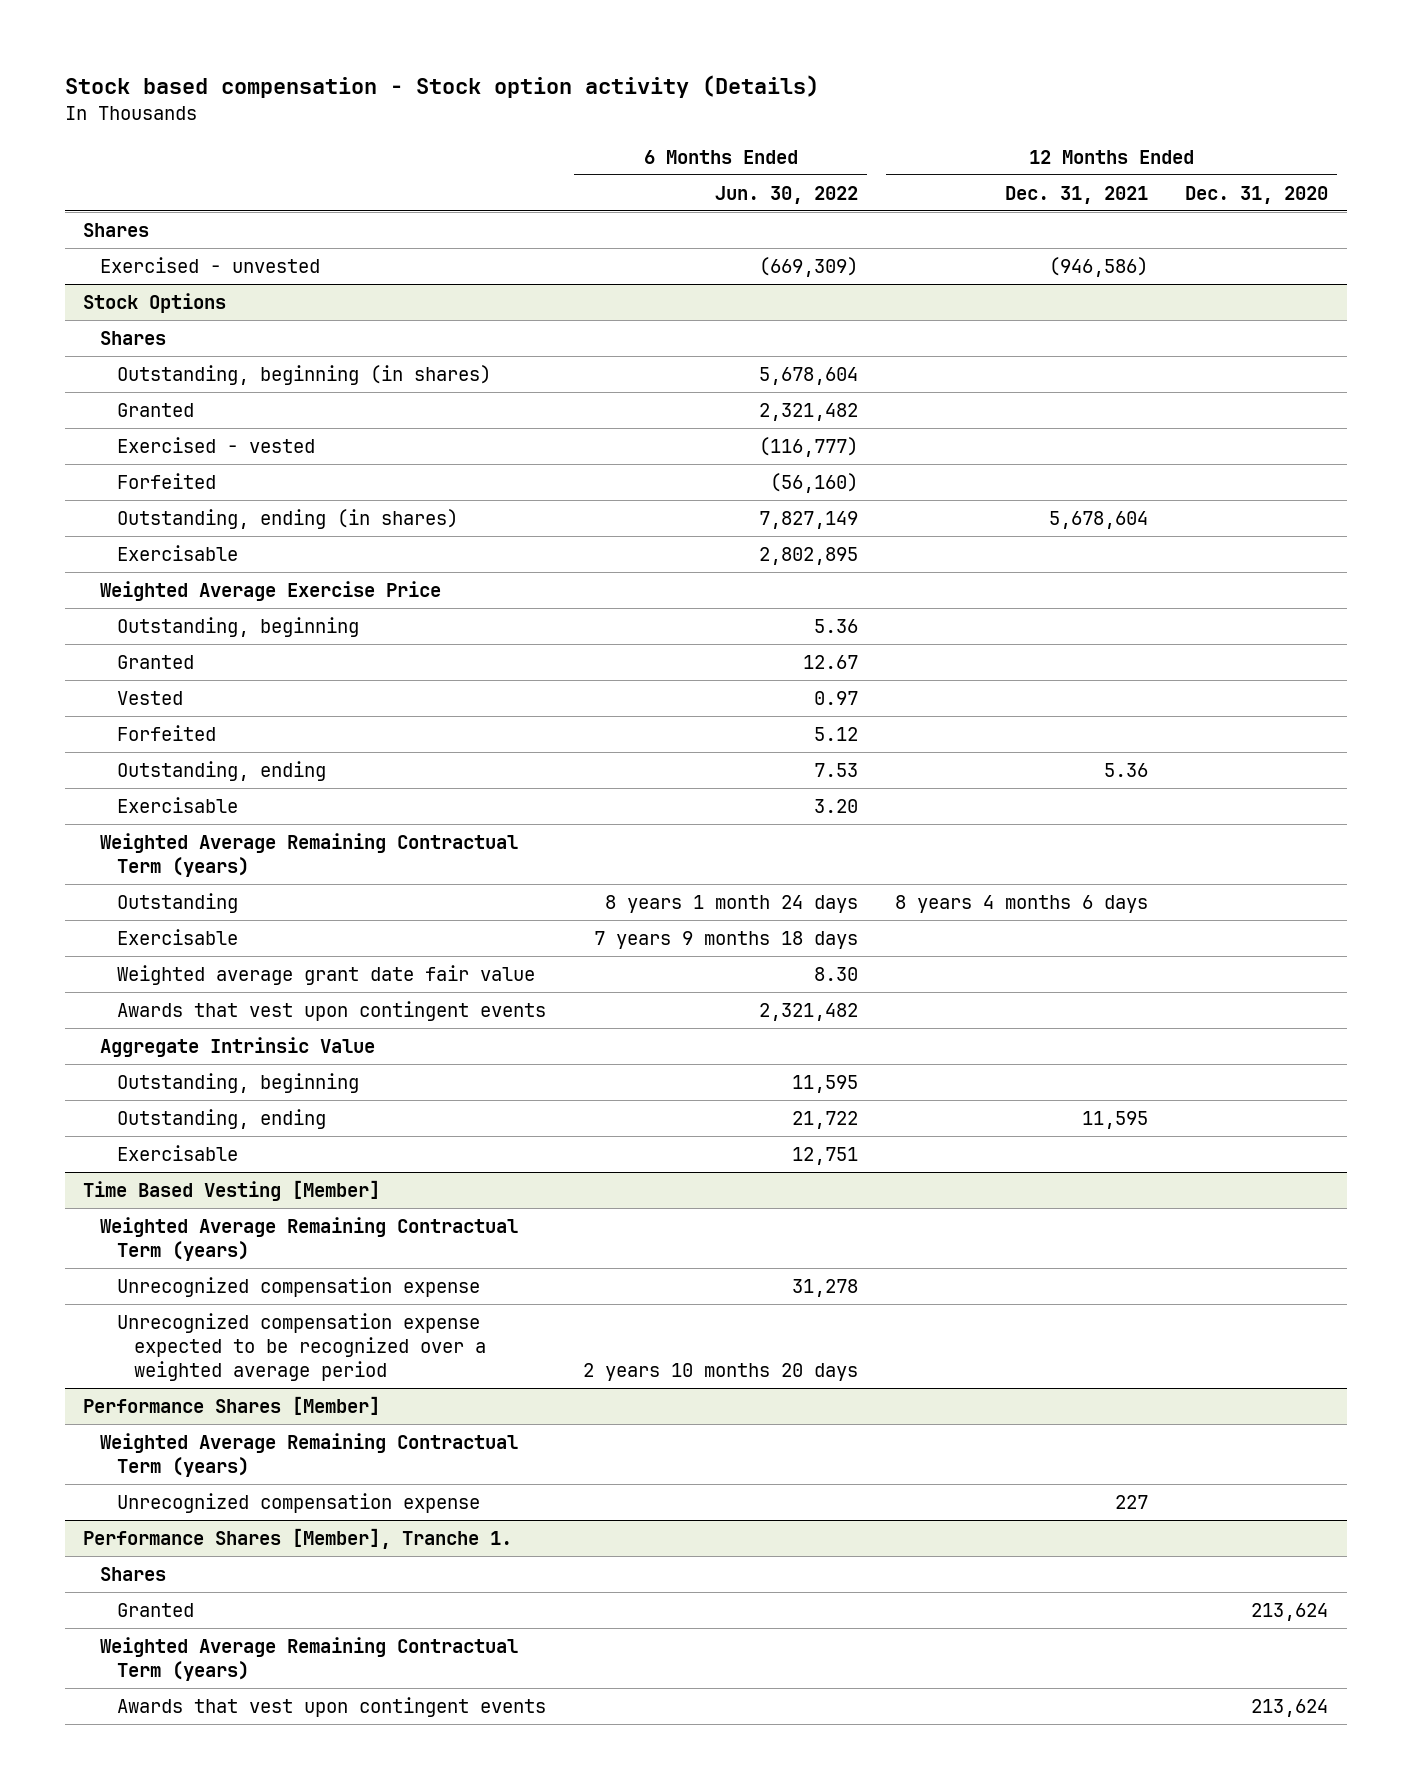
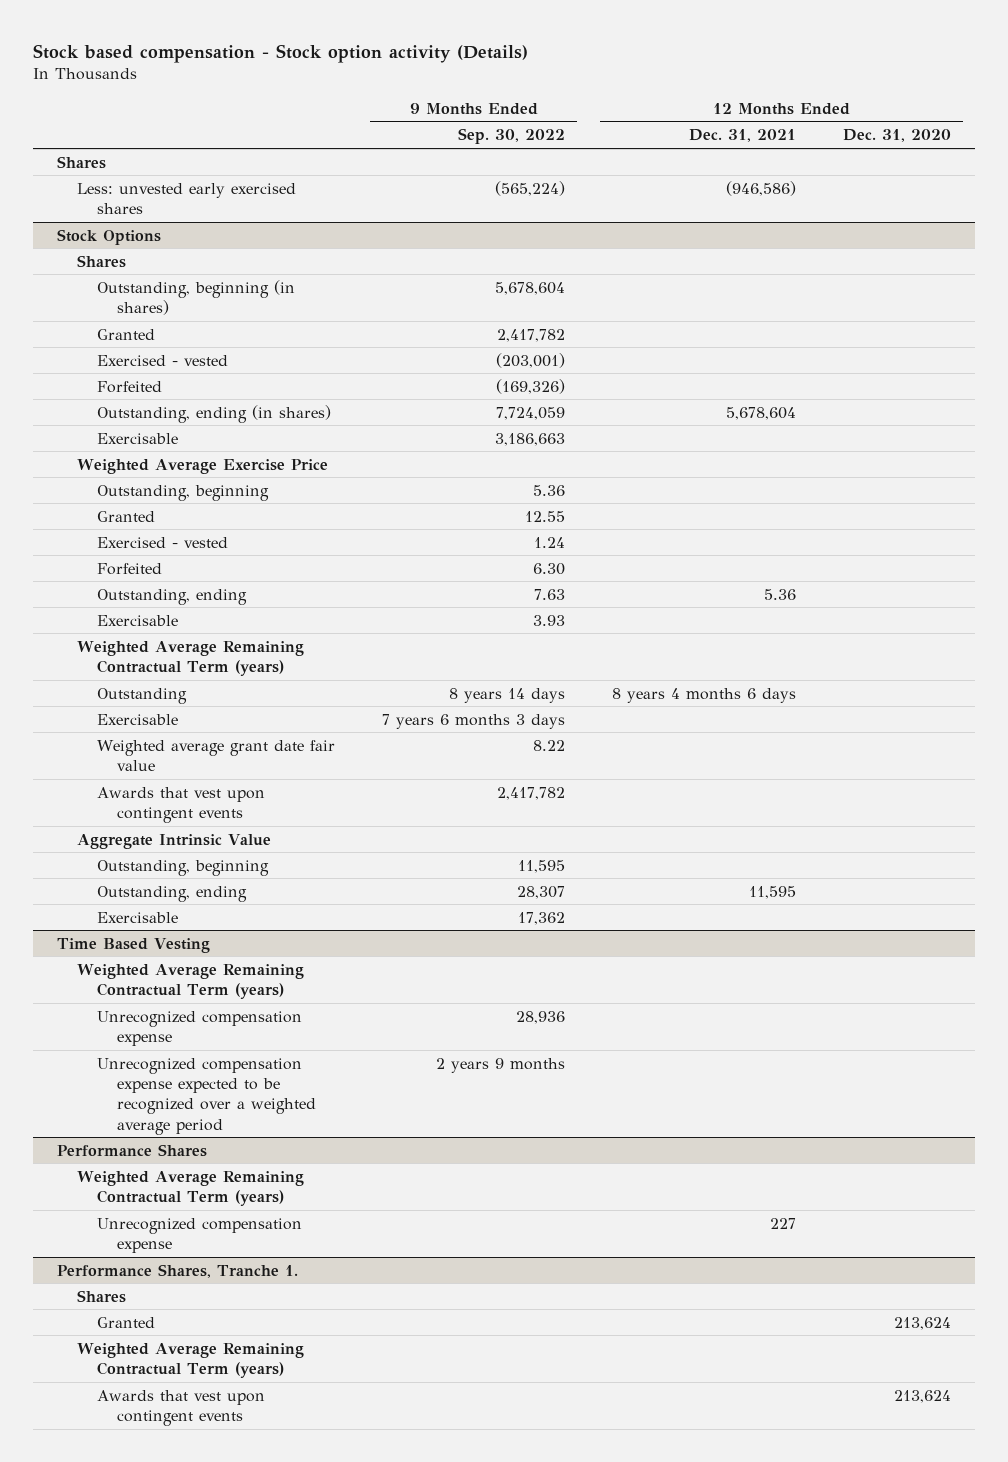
- | 6 Months Ended Jun. 30, 2022 | 12 Months Ended Dec. 31, 2021 | 12 Months Ended Dec. 31, 2020
+ | 9 Months Ended Sep. 30, 2022 | 12 Months Ended Dec. 31, 2021 | 12 Months Ended Dec. 31, 2020
- Exercised - unvested | (669,309) | (946,586) |
+ Less: unvested early exercised shares | (565,224) | (946,586) |
@ Stock Options
- Vested | 0.97 | |
+ Exercised - vested | 1.24 | |
- Time Based Vesting [Member]
+ Time Based Vesting
- Performance Shares [Member]
+ Performance Shares
- Performance Shares [Member], Tranche 1.
+ Performance Shares, Tranche 1.

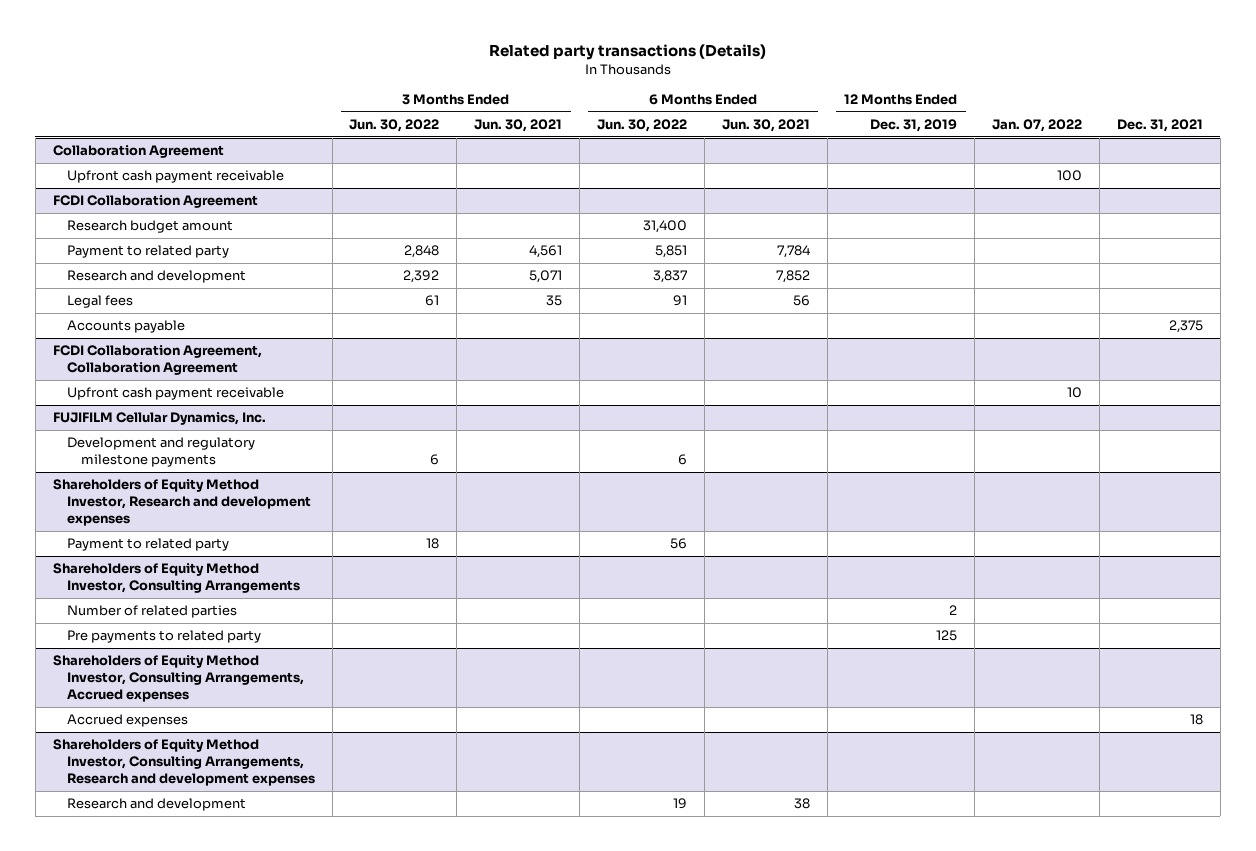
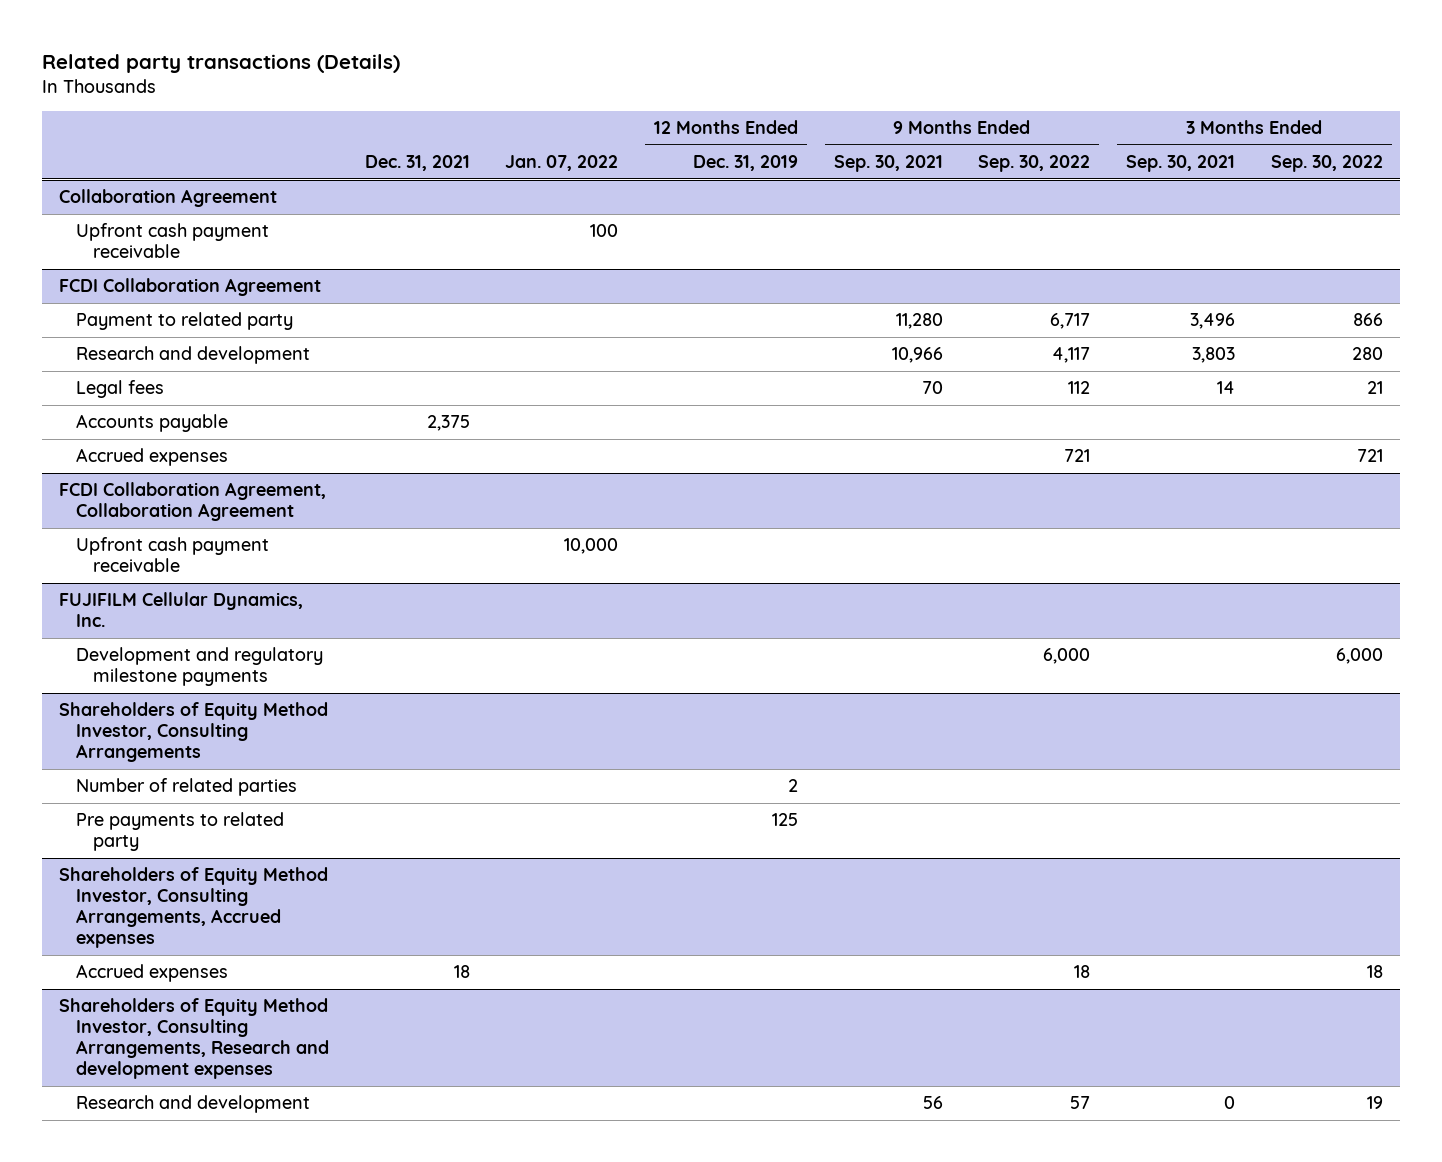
- | 3 Months Ended Jun. 30, 2022 | 3 Months Ended Jun. 30, 2021 | 6 Months Ended Jun. 30, 2022 | 6 Months Ended Jun. 30, 2021 | 12 Months Ended Dec. 31, 2019 | Jan. 07, 2022 | Dec. 31, 2021
+ | Dec. 31, 2021 | Jan. 07, 2022 | 12 Months Ended Dec. 31, 2019 | 9 Months Ended Sep. 30, 2021 | 9 Months Ended Sep. 30, 2022 | 3 Months Ended Sep. 30, 2021 | 3 Months Ended Sep. 30, 2022
@ FCDI Collaboration Agreement
- Research budget amount | | | 31,400 | | | |
+ Accrued expenses | | | | | 721 | | 721
@ FCDI Collaboration Agreement, Collaboration Agreement
- Upfront cash payment receivable | | | | | | 10 |
+ Upfront cash payment receivable | | 10,000 | | | | |
- Shareholders of Equity Method Investor, Research and development expenses
- Payment to related party | 18 | | 56 | | | |

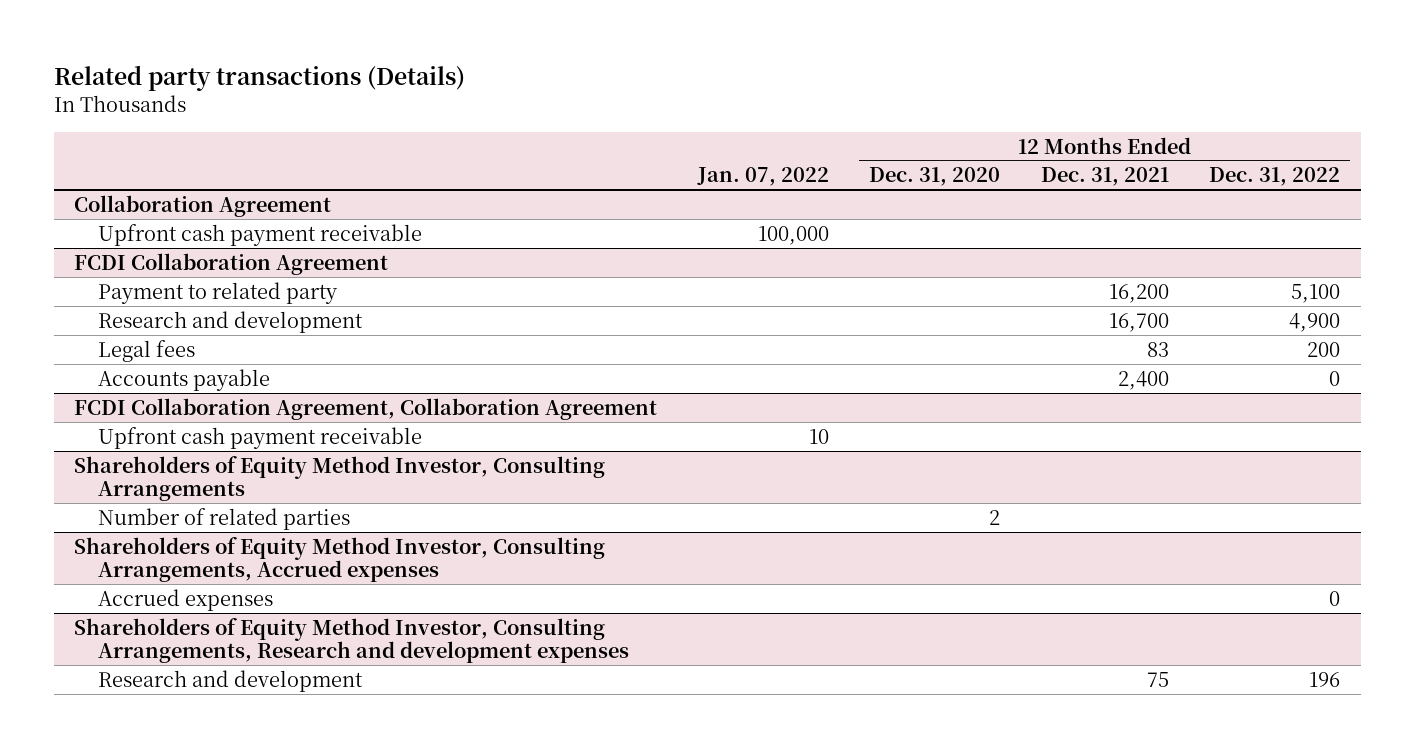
- | Dec. 31, 2021 | Jan. 07, 2022 | 12 Months Ended Dec. 31, 2019 | 9 Months Ended Sep. 30, 2021 | 9 Months Ended Sep. 30, 2022 | 3 Months Ended Sep. 30, 2021 | 3 Months Ended Sep. 30, 2022
+ | Jan. 07, 2022 | 12 Months Ended Dec. 31, 2020 | 12 Months Ended Dec. 31, 2021 | 12 Months Ended Dec. 31, 2022
@ Collaboration Agreement
- Upfront cash payment receivable | | 100 | | | | |
+ Upfront cash payment receivable | 100,000 | | |
@ FCDI Collaboration Agreement
- Accrued expenses | | | | | 721 | | 721
@ FCDI Collaboration Agreement, Collaboration Agreement
- Upfront cash payment receivable | | 10,000 | | | | |
- FUJIFILM Cellular Dynamics, Inc.
- Development and regulatory milestone payments | | | | | 6,000 | | 6,000
@ FCDI Collaboration Agreement, Collaboration Agreement
+ Upfront cash payment receivable | 10 | | |
@ Shareholders of Equity Method Investor, Consulting Arrangements
- Pre payments to related party | | | 125 | | | |

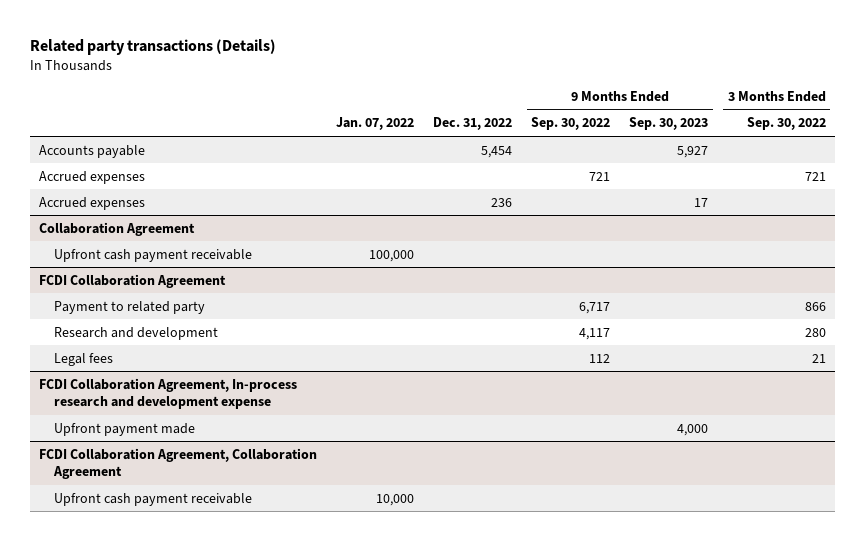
- | Jan. 07, 2022 | 12 Months Ended Dec. 31, 2020 | 12 Months Ended Dec. 31, 2021 | 12 Months Ended Dec. 31, 2022
+ | Jan. 07, 2022 | Dec. 31, 2022 | 9 Months Ended Sep. 30, 2022 | 9 Months Ended Sep. 30, 2023 | 3 Months Ended Sep. 30, 2022
+ Accounts payable | | 5,454 | | 5,927 |
+ Accrued expenses | | | 721 | | 721
+ Accrued expenses | | 236 | | 17 |
@ FCDI Collaboration Agreement
- Accounts payable | | | 2,400 | 0
+ FCDI Collaboration Agreement, In-process research and development expense
+ Upfront payment made | | | | 4,000 |
@ FCDI Collaboration Agreement, Collaboration Agreement
- Upfront cash payment receivable | 10 | | |
- Shareholders of Equity Method Investor, Consulting Arrangements
- Number of related parties | | 2 | |
- Shareholders of Equity Method Investor, Consulting Arrangements, Accrued expenses
- Accrued expenses | | | | 0
- Shareholders of Equity Method Investor, Consulting Arrangements, Research and development expenses
- Research and development | | | 75 | 196
@ FCDI Collaboration Agreement, Collaboration Agreement
+ Upfront cash payment receivable | 10,000 | | | |

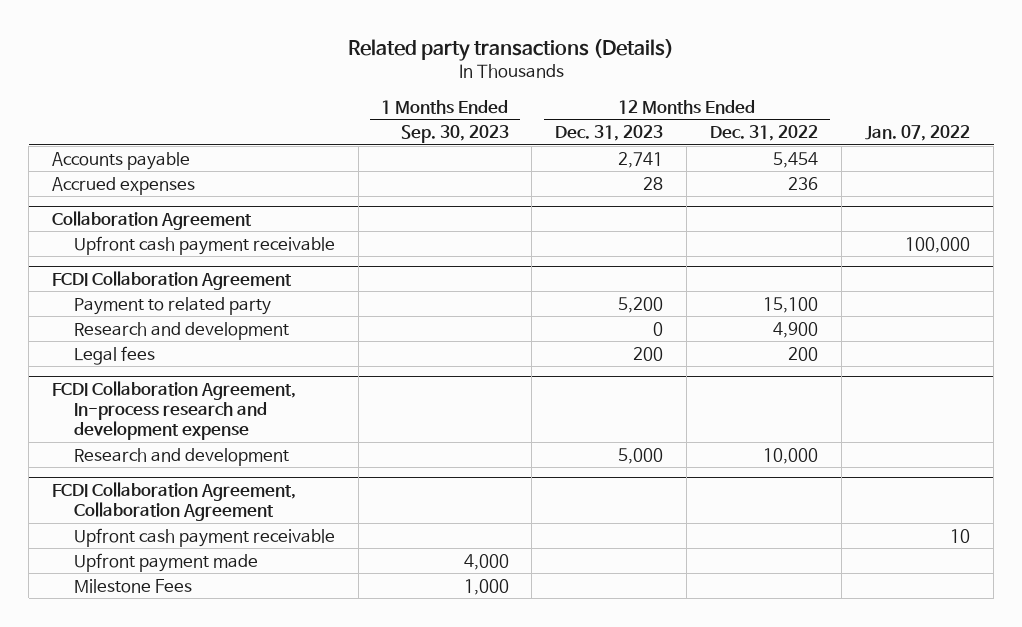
- | Jan. 07, 2022 | Dec. 31, 2022 | 9 Months Ended Sep. 30, 2022 | 9 Months Ended Sep. 30, 2023 | 3 Months Ended Sep. 30, 2022
+ | 1 Months Ended Sep. 30, 2023 | 12 Months Ended Dec. 31, 2023 | 12 Months Ended Dec. 31, 2022 | Jan. 07, 2022
- Accrued expenses | | 236 | | 17 |
@ FCDI Collaboration Agreement, In-process research and development expense
- Upfront payment made | | | | 4,000 |
+ Research and development | | 5,000 | 10,000 |
@ FCDI Collaboration Agreement, Collaboration Agreement
- Upfront cash payment receivable | 10,000 | | | |
+ Upfront cash payment receivable | | | | 10
+ Upfront payment made | 4,000 | | |
+ Milestone Fees | 1,000 | | |

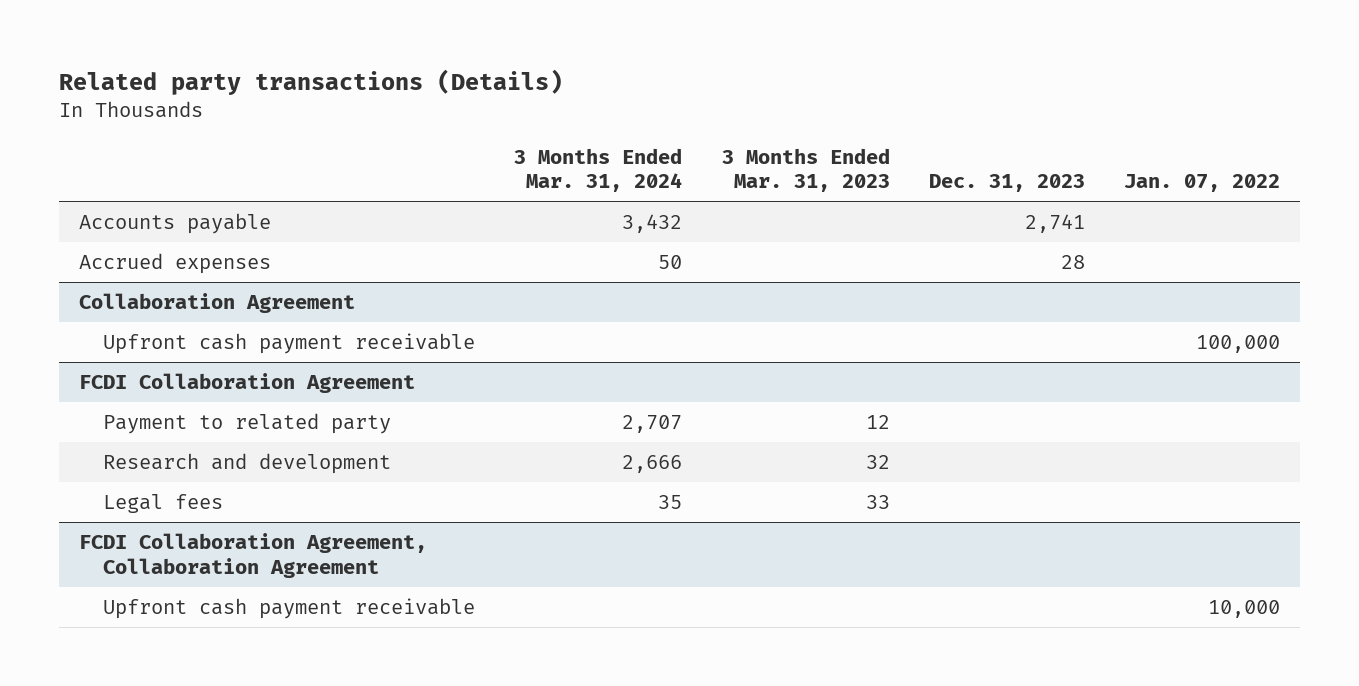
- | 1 Months Ended Sep. 30, 2023 | 12 Months Ended Dec. 31, 2023 | 12 Months Ended Dec. 31, 2022 | Jan. 07, 2022
+ | 3 Months Ended Mar. 31, 2024 | 3 Months Ended Mar. 31, 2023 | Dec. 31, 2023 | Jan. 07, 2022
- FCDI Collaboration Agreement, In-process research and development expense
- Research and development | | 5,000 | 10,000 |
@ FCDI Collaboration Agreement, Collaboration Agreement
- Upfront cash payment receivable | | | | 10
- Upfront payment made | 4,000 | | |
- Milestone Fees | 1,000 | | |
+ Upfront cash payment receivable | | | | 10,000

